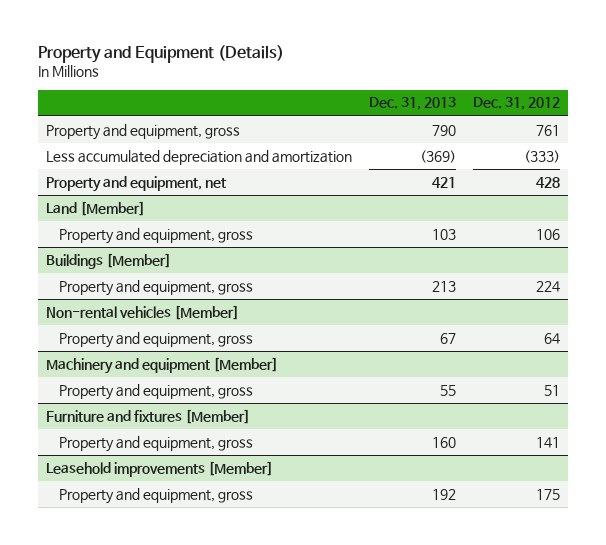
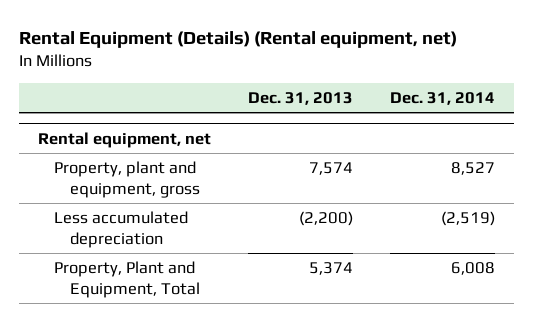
- Property and Equipment (Details)
+ Rental Equipment (Details) (Rental equipment, net)
- | Dec. 31, 2013 | Dec. 31, 2012
+ | Dec. 31, 2013 | Dec. 31, 2014
- Property and equipment, gross | 790 | 761
- Less accumulated depreciation and amortization | (369) | (333)
- Property and equipment, net | 421 | 428
- Land [Member]
- Property and equipment, gross | 103 | 106
- Buildings [Member]
- Property and equipment, gross | 213 | 224
- Non-rental vehicles [Member]
- Property and equipment, gross | 67 | 64
- Machinery and equipment [Member]
- Property and equipment, gross | 55 | 51
- Furniture and fixtures [Member]
- Property and equipment, gross | 160 | 141
- Leasehold improvements [Member]
- Property and equipment, gross | 192 | 175
+ Rental equipment, net
+ Property, plant and equipment, gross | 7,574 | 8,527
+ Less accumulated depreciation | (2,200) | (2,519)
+ Property, Plant and Equipment, Total | 5,374 | 6,008

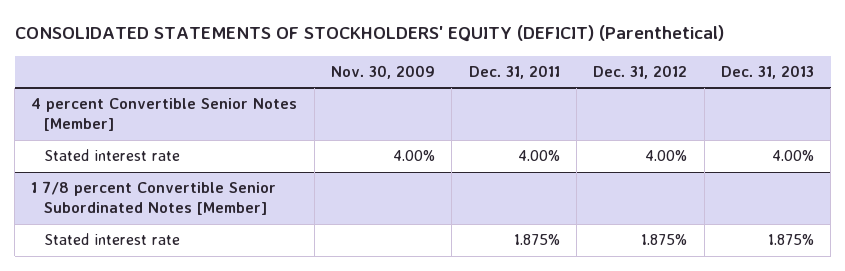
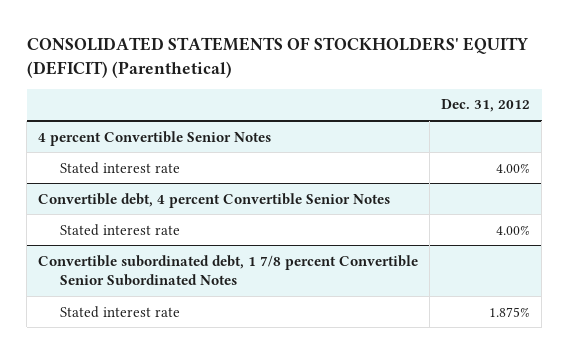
- | Nov. 30, 2009 | Dec. 31, 2011 | Dec. 31, 2012 | Dec. 31, 2013
+ | Dec. 31, 2012
- 4 percent Convertible Senior Notes [Member]
+ 4 percent Convertible Senior Notes
- 1 7/8 percent Convertible Senior Subordinated Notes [Member]
+ Convertible debt, 4 percent Convertible Senior Notes
+ Stated interest rate | 4.00%
+ Convertible subordinated debt, 1 7/8 percent Convertible Senior Subordinated Notes

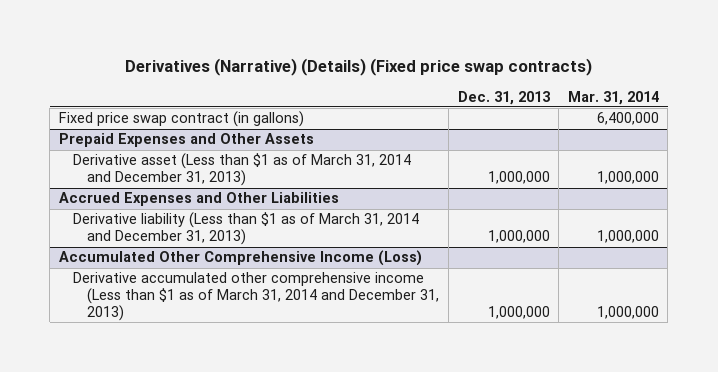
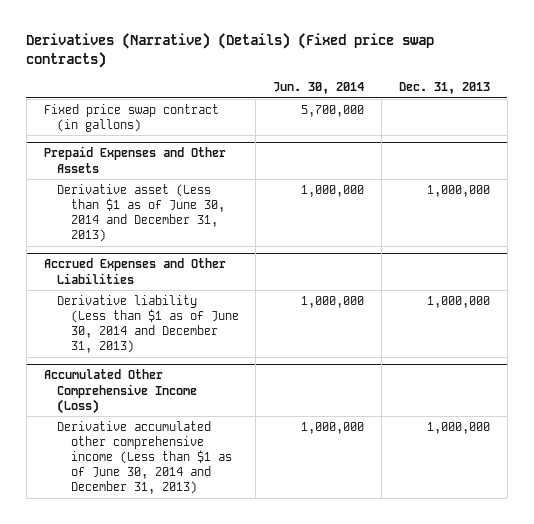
- | Dec. 31, 2013 | Mar. 31, 2014
+ | Jun. 30, 2014 | Dec. 31, 2013
@ Prepaid Expenses and Other Assets
- Derivative asset (Less than $1 as of March 31, 2014 and December 31, 2013) | 1,000,000 | 1,000,000
+ Derivative asset (Less than $1 as of June 30, 2014 and December 31, 2013) | 1,000,000 | 1,000,000
@ Accrued Expenses and Other Liabilities
- Derivative liability (Less than $1 as of March 31, 2014 and December 31, 2013) | 1,000,000 | 1,000,000
+ Derivative liability (Less than $1 as of June 30, 2014 and December 31, 2013) | 1,000,000 | 1,000,000
@ Accumulated Other Comprehensive Income (Loss)
- Derivative accumulated other comprehensive income (Less than $1 as of March 31, 2014 and December 31, 2013) | 1,000,000 | 1,000,000
+ Derivative accumulated other comprehensive income (Less than $1 as of June 30, 2014 and December 31, 2013) | 1,000,000 | 1,000,000

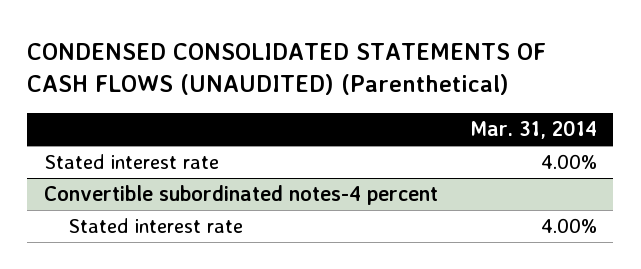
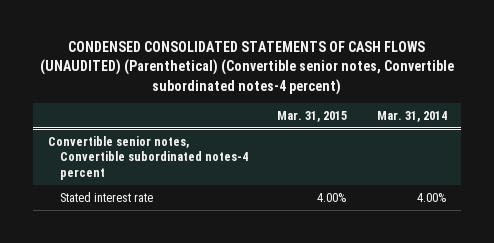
- CONDENSED CONSOLIDATED STATEMENTS OF CASH FLOWS (UNAUDITED) (Parenthetical)
+ CONDENSED CONSOLIDATED STATEMENTS OF CASH FLOWS (UNAUDITED) (Parenthetical) (Convertible senior notes, Convertible subordinated notes-4 percent)
- | Mar. 31, 2014
+ | Mar. 31, 2015 | Mar. 31, 2014
- Stated interest rate | 4.00%
- Convertible subordinated notes-4 percent
+ Convertible senior notes, Convertible subordinated notes-4 percent

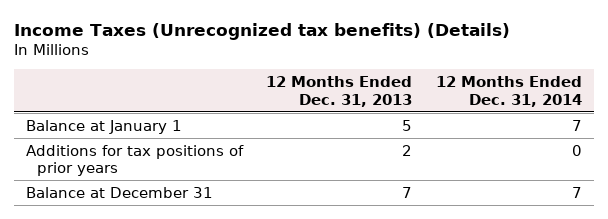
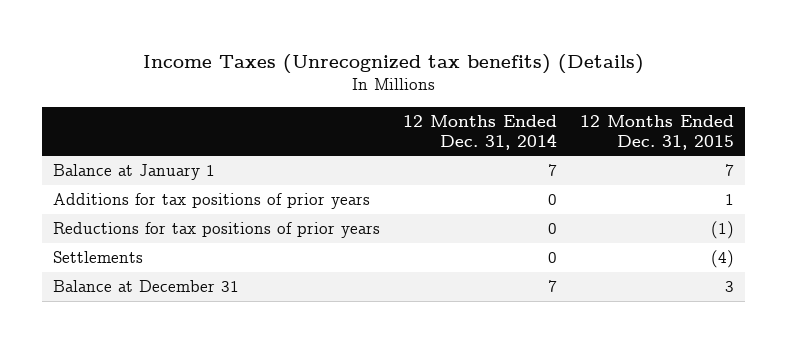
- | 12 Months Ended Dec. 31, 2013 | 12 Months Ended Dec. 31, 2014
+ | 12 Months Ended Dec. 31, 2014 | 12 Months Ended Dec. 31, 2015
+ Reductions for tax positions of prior years | 0 | (1)
+ Settlements | 0 | (4)

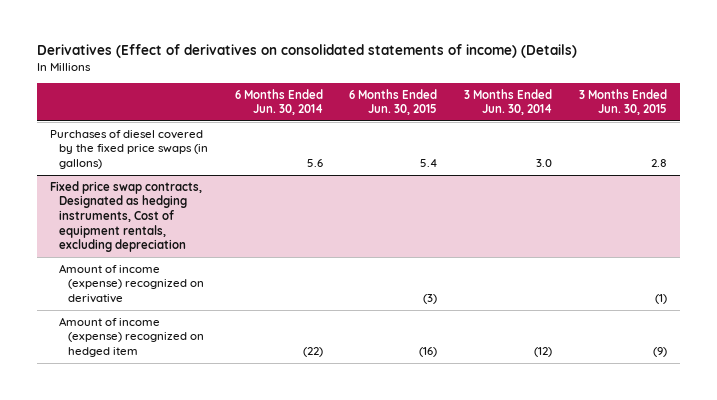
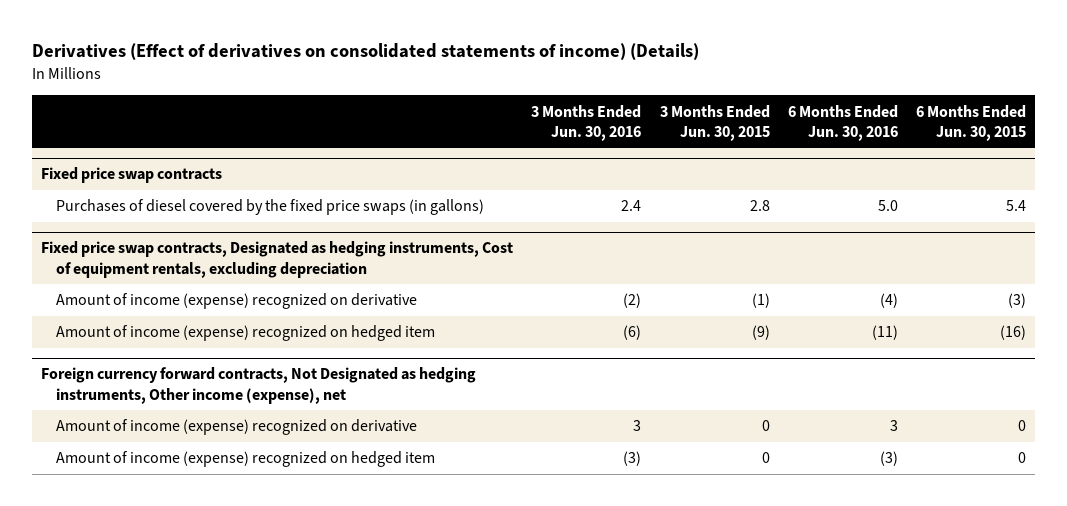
- | 6 Months Ended Jun. 30, 2014 | 6 Months Ended Jun. 30, 2015 | 3 Months Ended Jun. 30, 2014 | 3 Months Ended Jun. 30, 2015
+ | 3 Months Ended Jun. 30, 2016 | 3 Months Ended Jun. 30, 2015 | 6 Months Ended Jun. 30, 2016 | 6 Months Ended Jun. 30, 2015
+ Fixed price swap contracts
+ Foreign currency forward contracts, Not Designated as hedging instruments, Other income (expense), net
+ Amount of income (expense) recognized on derivative | 3 | 0 | 3 | 0
+ Amount of income (expense) recognized on hedged item | (3) | 0 | (3) | 0

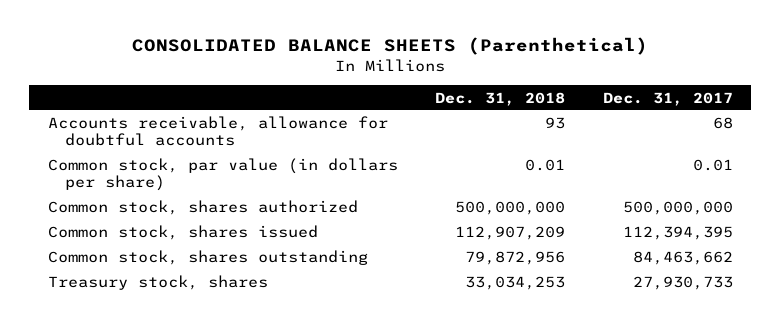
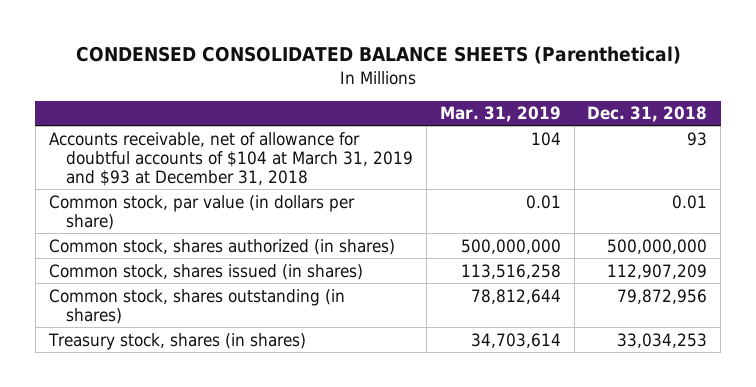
- CONSOLIDATED BALANCE SHEETS (Parenthetical)
+ CONDENSED CONSOLIDATED BALANCE SHEETS (Parenthetical)
- | Dec. 31, 2018 | Dec. 31, 2017
+ | Mar. 31, 2019 | Dec. 31, 2018
- Accounts receivable, allowance for doubtful accounts | 93 | 68
+ Accounts receivable, net of allowance for doubtful accounts of $104 at March 31, 2019 and $93 at December 31, 2018 | 104 | 93
- Common stock, shares authorized | 500,000,000 | 500,000,000
- Common stock, shares issued | 112,907,209 | 112,394,395
- Common stock, shares outstanding | 79,872,956 | 84,463,662
- Treasury stock, shares | 33,034,253 | 27,930,733
+ Common stock, shares authorized (in shares) | 500,000,000 | 500,000,000
+ Common stock, shares issued (in shares) | 113,516,258 | 112,907,209
+ Common stock, shares outstanding (in shares) | 78,812,644 | 79,872,956
+ Treasury stock, shares (in shares) | 34,703,614 | 33,034,253

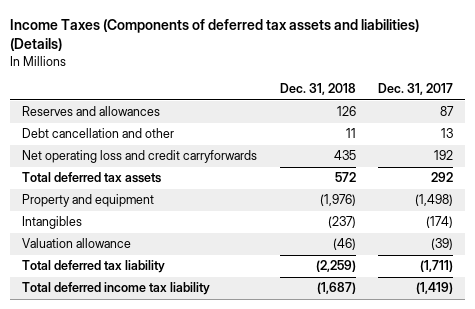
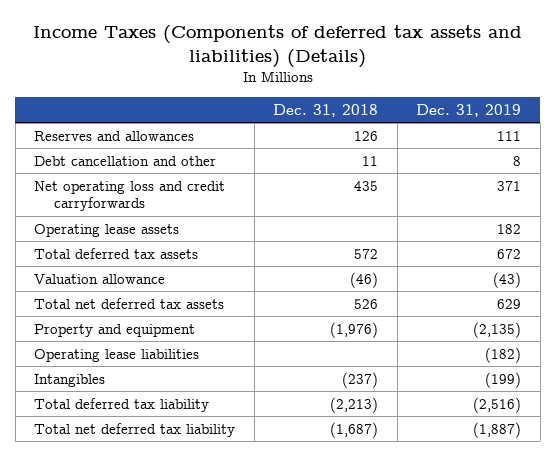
- | Dec. 31, 2018 | Dec. 31, 2017
+ | Dec. 31, 2018 | Dec. 31, 2019
+ Operating lease assets | | 182
moved up: Valuation allowance | (46) | (43)
+ Total net deferred tax assets | 526 | 629
+ Operating lease liabilities | | (182)
- Total deferred tax liability | (2,259) | (1,711)
- Total deferred income tax liability | (1,687) | (1,419)
+ Total deferred tax liability | (2,213) | (2,516)
+ Total net deferred tax liability | (1,687) | (1,887)

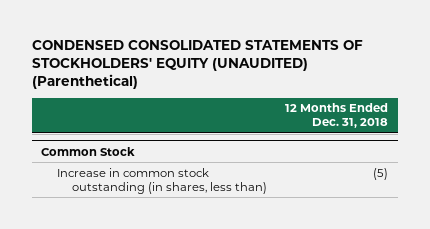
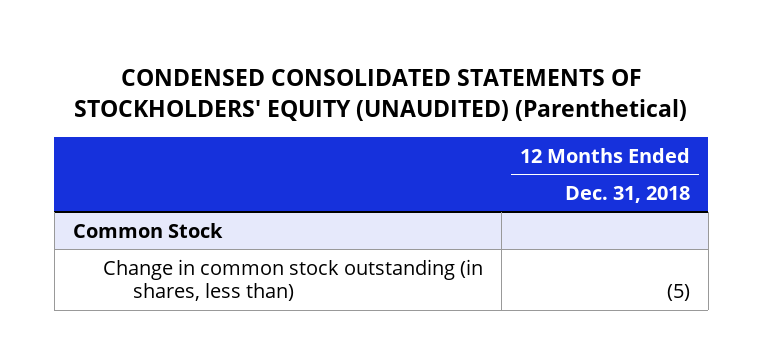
@ Common Stock
- Increase in common stock outstanding (in shares, less than) | (5)
+ Change in common stock outstanding (in shares, less than) | (5)

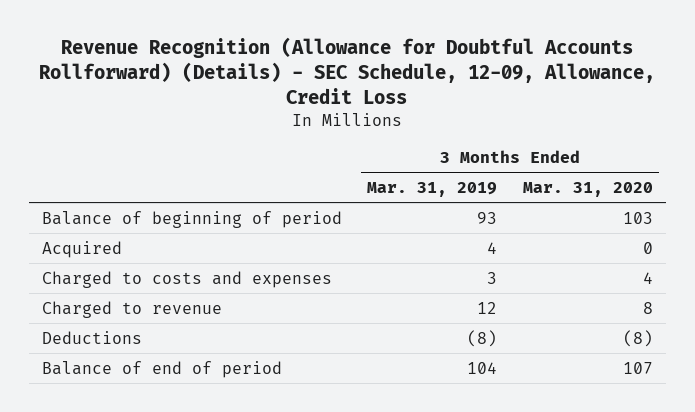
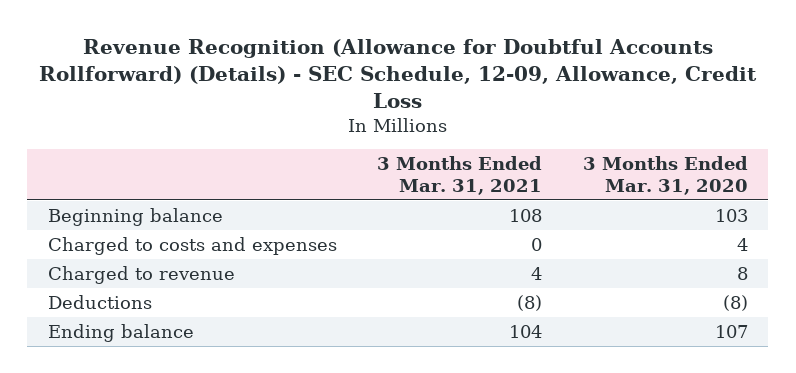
- | 3 Months Ended Mar. 31, 2019 | 3 Months Ended Mar. 31, 2020
+ | 3 Months Ended Mar. 31, 2021 | 3 Months Ended Mar. 31, 2020
- Balance of beginning of period | 93 | 103
- Acquired | 4 | 0
+ Beginning balance | 108 | 103
- Balance of end of period | 104 | 107
+ Ending balance | 104 | 107

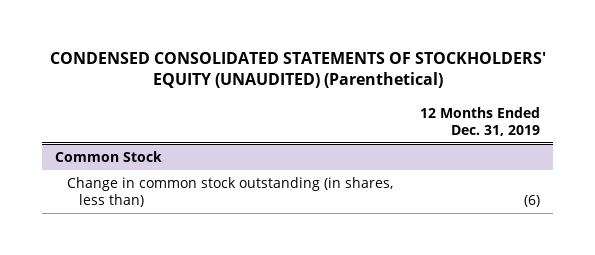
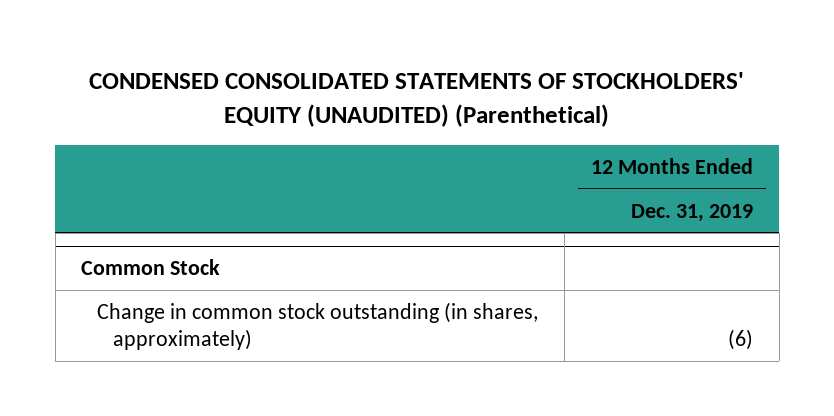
@ Common Stock
- Change in common stock outstanding (in shares, less than) | (6)
+ Change in common stock outstanding (in shares, approximately) | (6)

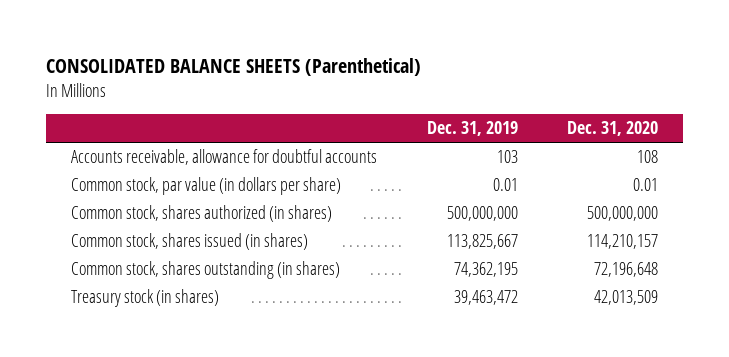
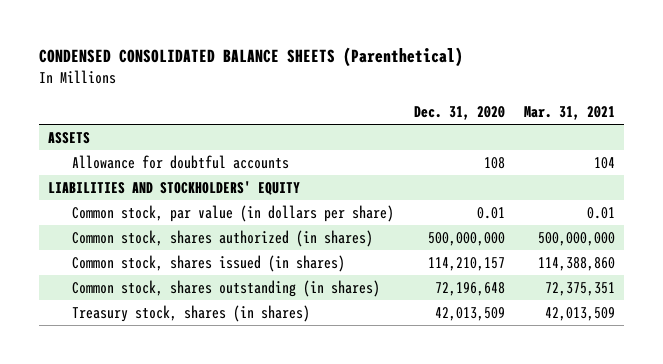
- CONSOLIDATED BALANCE SHEETS (Parenthetical)
+ CONDENSED CONSOLIDATED BALANCE SHEETS (Parenthetical)
- | Dec. 31, 2019 | Dec. 31, 2020
+ | Dec. 31, 2020 | Mar. 31, 2021
- Accounts receivable, allowance for doubtful accounts | 103 | 108
+ ASSETS
+ Allowance for doubtful accounts | 108 | 104
+ LIABILITIES AND STOCKHOLDERS' EQUITY
- Treasury stock (in shares) | 39,463,472 | 42,013,509
+ Treasury stock, shares (in shares) | 42,013,509 | 42,013,509

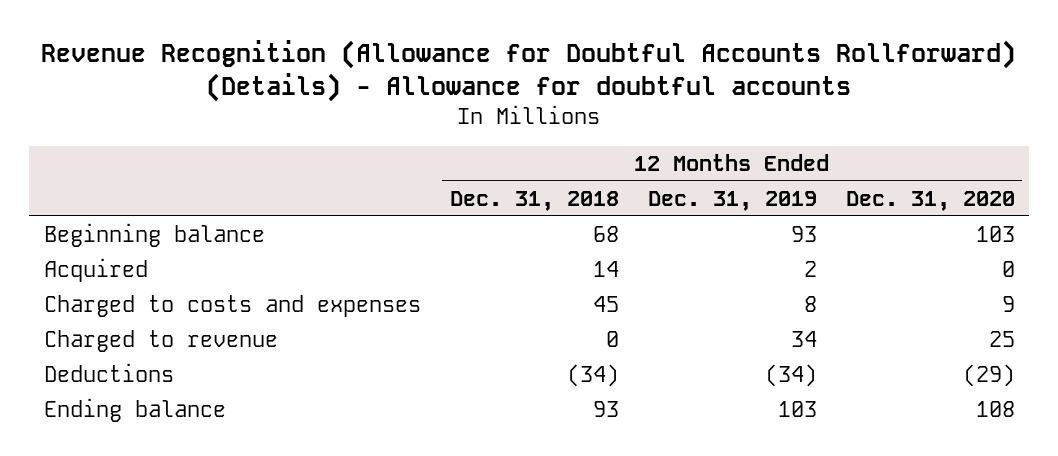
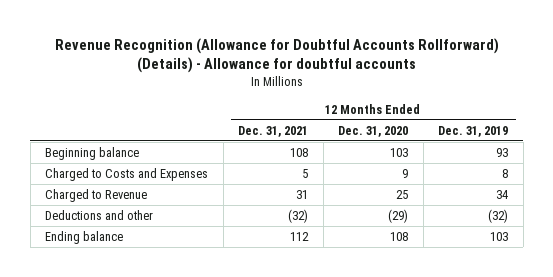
- | 12 Months Ended Dec. 31, 2018 | 12 Months Ended Dec. 31, 2019 | 12 Months Ended Dec. 31, 2020
+ | 12 Months Ended Dec. 31, 2021 | 12 Months Ended Dec. 31, 2020 | 12 Months Ended Dec. 31, 2019
- Acquired | 14 | 2 | 0
- Charged to costs and expenses | 45 | 8 | 9
- Charged to revenue | 0 | 34 | 25
- Deductions | (34) | (34) | (29)
+ Charged to Costs and Expenses | 5 | 9 | 8
+ Charged to Revenue | 31 | 25 | 34
+ Deductions and other | (32) | (29) | (32)

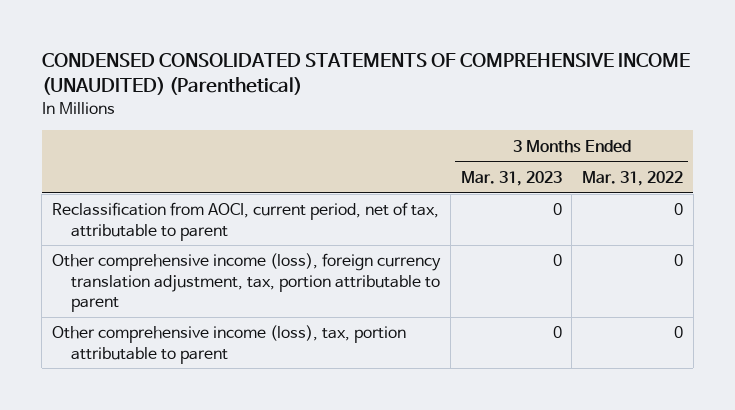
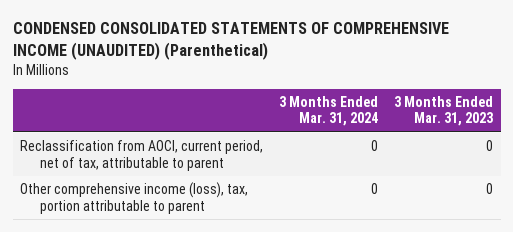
- | 3 Months Ended Mar. 31, 2023 | 3 Months Ended Mar. 31, 2022
+ | 3 Months Ended Mar. 31, 2024 | 3 Months Ended Mar. 31, 2023
- Other comprehensive income (loss), foreign currency translation adjustment, tax, portion attributable to parent | 0 | 0

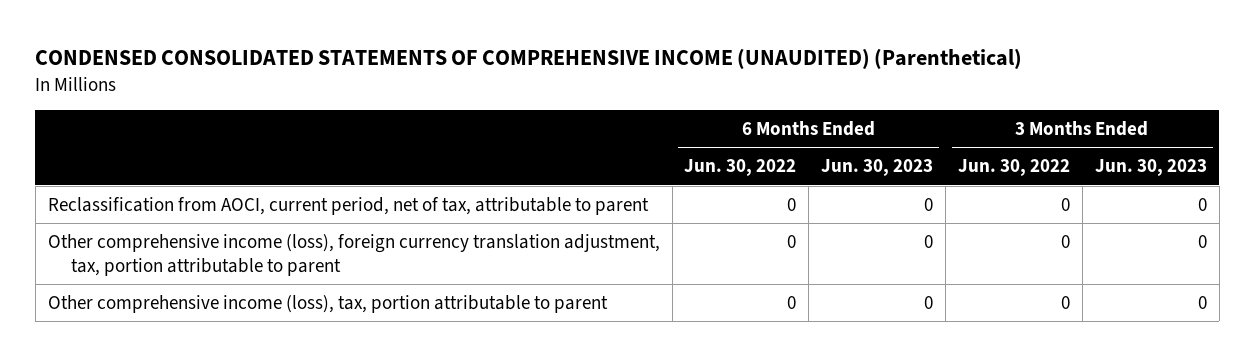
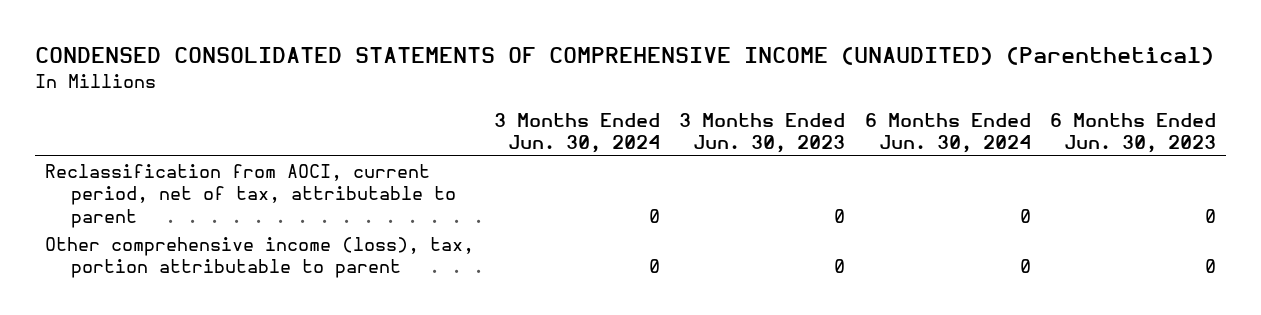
- | 6 Months Ended Jun. 30, 2022 | 6 Months Ended Jun. 30, 2023 | 3 Months Ended Jun. 30, 2022 | 3 Months Ended Jun. 30, 2023
+ | 3 Months Ended Jun. 30, 2024 | 3 Months Ended Jun. 30, 2023 | 6 Months Ended Jun. 30, 2024 | 6 Months Ended Jun. 30, 2023
- Other comprehensive income (loss), foreign currency translation adjustment, tax, portion attributable to parent | 0 | 0 | 0 | 0

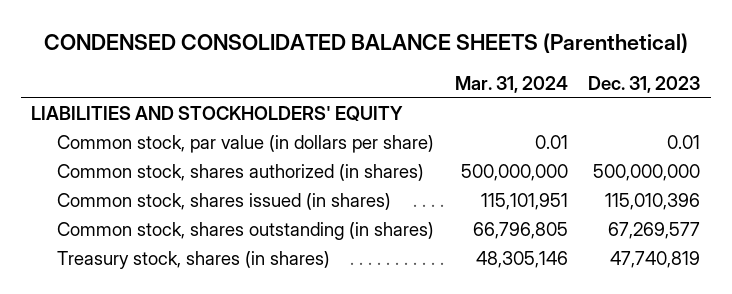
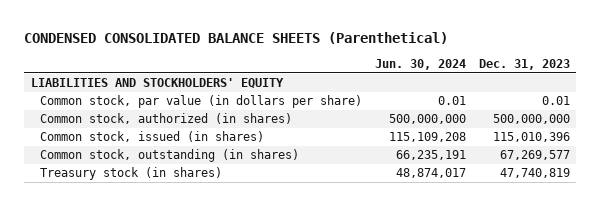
- | Mar. 31, 2024 | Dec. 31, 2023
+ | Jun. 30, 2024 | Dec. 31, 2023
- Common stock, shares authorized (in shares) | 500,000,000 | 500,000,000
- Common stock, shares issued (in shares) | 115,101,951 | 115,010,396
- Common stock, shares outstanding (in shares) | 66,796,805 | 67,269,577
- Treasury stock, shares (in shares) | 48,305,146 | 47,740,819
+ Common stock, authorized (in shares) | 500,000,000 | 500,000,000
+ Common stock, issued (in shares) | 115,109,208 | 115,010,396
+ Common stock, outstanding (in shares) | 66,235,191 | 67,269,577
+ Treasury stock (in shares) | 48,874,017 | 47,740,819

